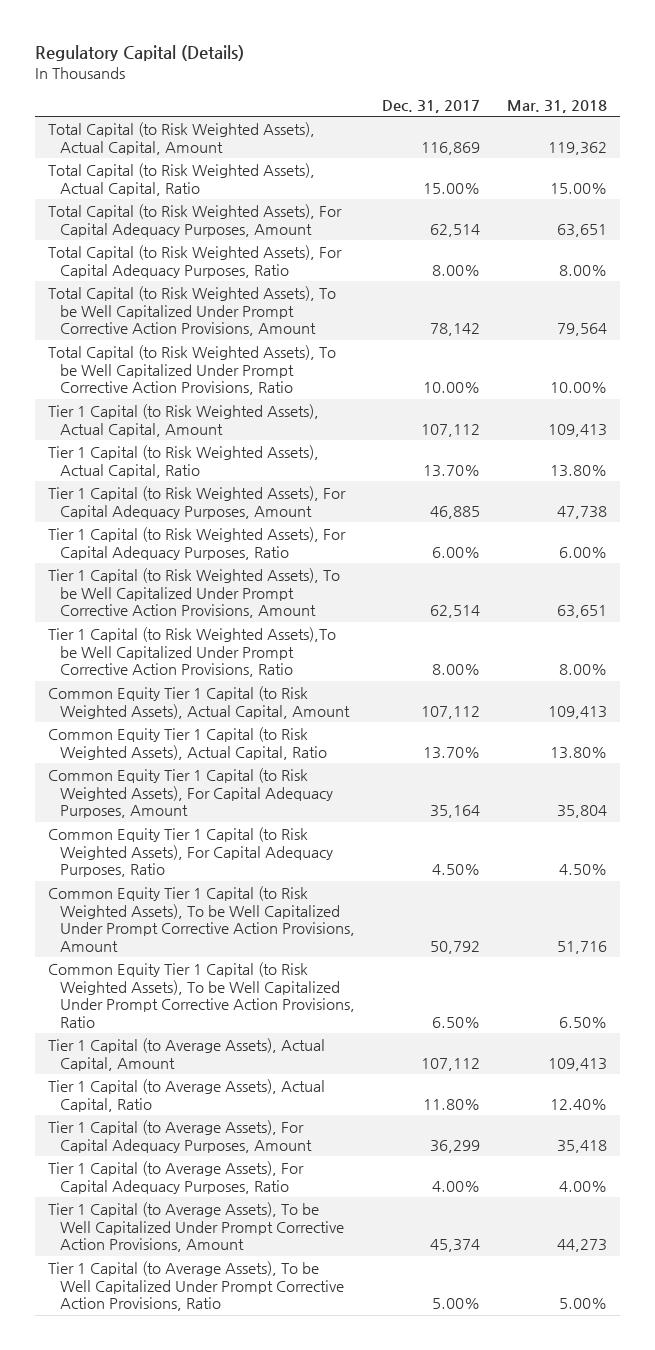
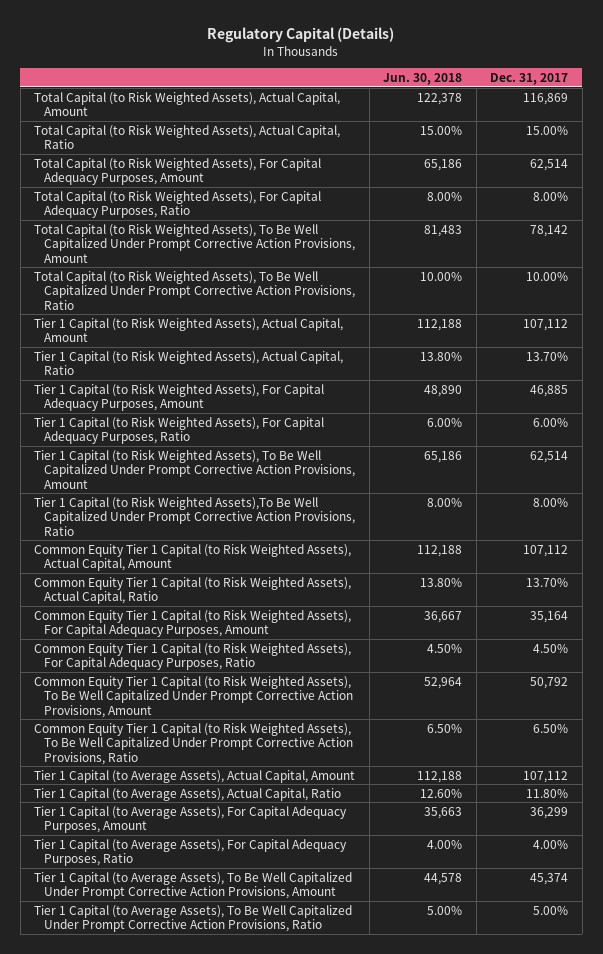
- | Dec. 31, 2017 | Mar. 31, 2018
+ | Jun. 30, 2018 | Dec. 31, 2017
- Total Capital (to Risk Weighted Assets), To be Well Capitalized Under Prompt Corrective Action Provisions, Amount | 78,142 | 79,564
- Total Capital (to Risk Weighted Assets), To be Well Capitalized Under Prompt Corrective Action Provisions, Ratio | 10.00% | 10.00%
+ Total Capital (to Risk Weighted Assets), To Be Well Capitalized Under Prompt Corrective Action Provisions, Amount | 81,483 | 78,142
+ Total Capital (to Risk Weighted Assets), To Be Well Capitalized Under Prompt Corrective Action Provisions, Ratio | 10.00% | 10.00%
- Tier 1 Capital (to Risk Weighted Assets), To be Well Capitalized Under Prompt Corrective Action Provisions, Amount | 62,514 | 63,651
- Tier 1 Capital (to Risk Weighted Assets),To be Well Capitalized Under Prompt Corrective Action Provisions, Ratio | 8.00% | 8.00%
+ Tier 1 Capital (to Risk Weighted Assets), To Be Well Capitalized Under Prompt Corrective Action Provisions, Amount | 65,186 | 62,514
+ Tier 1 Capital (to Risk Weighted Assets),To Be Well Capitalized Under Prompt Corrective Action Provisions, Ratio | 8.00% | 8.00%
- Common Equity Tier 1 Capital (to Risk Weighted Assets), To be Well Capitalized Under Prompt Corrective Action Provisions, Amount | 50,792 | 51,716
- Common Equity Tier 1 Capital (to Risk Weighted Assets), To be Well Capitalized Under Prompt Corrective Action Provisions, Ratio | 6.50% | 6.50%
+ Common Equity Tier 1 Capital (to Risk Weighted Assets), To Be Well Capitalized Under Prompt Corrective Action Provisions, Amount | 52,964 | 50,792
+ Common Equity Tier 1 Capital (to Risk Weighted Assets), To Be Well Capitalized Under Prompt Corrective Action Provisions, Ratio | 6.50% | 6.50%
- Tier 1 Capital (to Average Assets), To be Well Capitalized Under Prompt Corrective Action Provisions, Amount | 45,374 | 44,273
- Tier 1 Capital (to Average Assets), To be Well Capitalized Under Prompt Corrective Action Provisions, Ratio | 5.00% | 5.00%
+ Tier 1 Capital (to Average Assets), To Be Well Capitalized Under Prompt Corrective Action Provisions, Amount | 44,578 | 45,374
+ Tier 1 Capital (to Average Assets), To Be Well Capitalized Under Prompt Corrective Action Provisions, Ratio | 5.00% | 5.00%

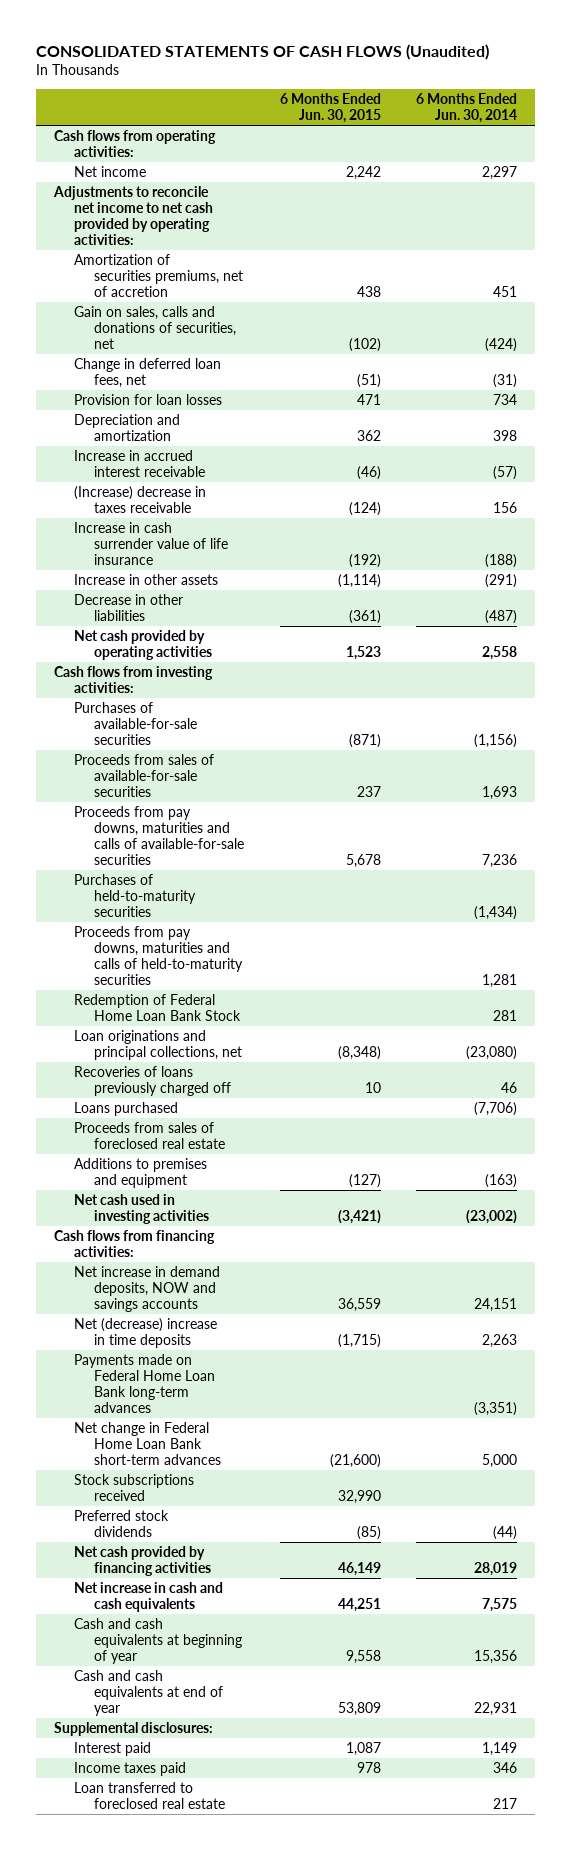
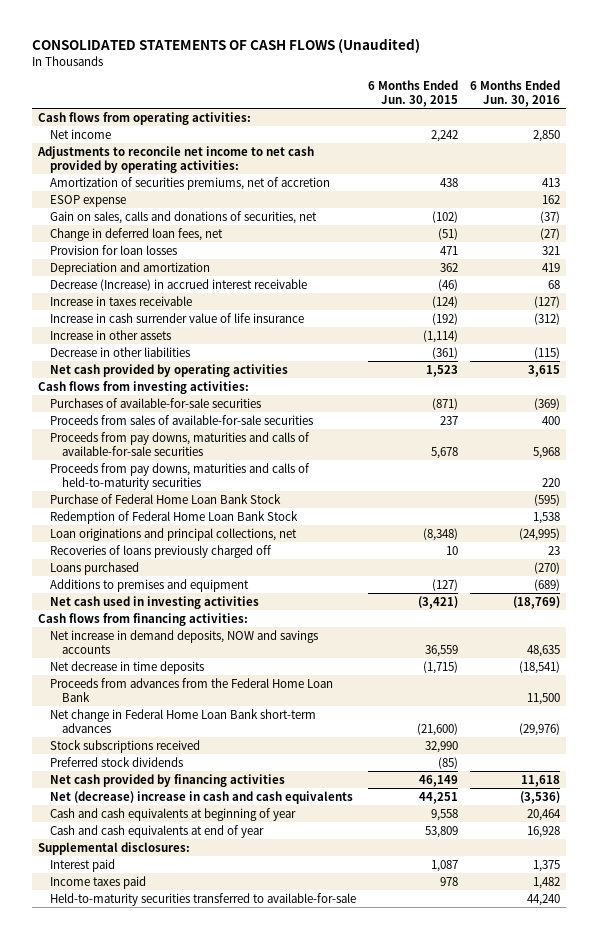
- | 6 Months Ended Jun. 30, 2015 | 6 Months Ended Jun. 30, 2014
+ | 6 Months Ended Jun. 30, 2015 | 6 Months Ended Jun. 30, 2016
+ ESOP expense | | 162
- Increase in accrued interest receivable | (46) | (57)
- (Increase) decrease in taxes receivable | (124) | 156
+ Decrease (Increase) in accrued interest receivable | (46) | 68
+ Increase in taxes receivable | (124) | (127)
- Purchases of held-to-maturity securities | | (1,434)
+ Purchase of Federal Home Loan Bank Stock | | (595)
- Proceeds from sales of foreclosed real estate
- Net (decrease) increase in time deposits | (1,715) | 2,263
- Payments made on Federal Home Loan Bank long-term advances | | (3,351)
+ Net decrease in time deposits | (1,715) | (18,541)
+ Proceeds from advances from the Federal Home Loan Bank | | 11,500
- Net increase in cash and cash equivalents | 44,251 | 7,575
+ Net (decrease) increase in cash and cash equivalents | 44,251 | (3,536)
- Loan transferred to foreclosed real estate | | 217
+ Held-to-maturity securities transferred to available-for-sale | | 44,240

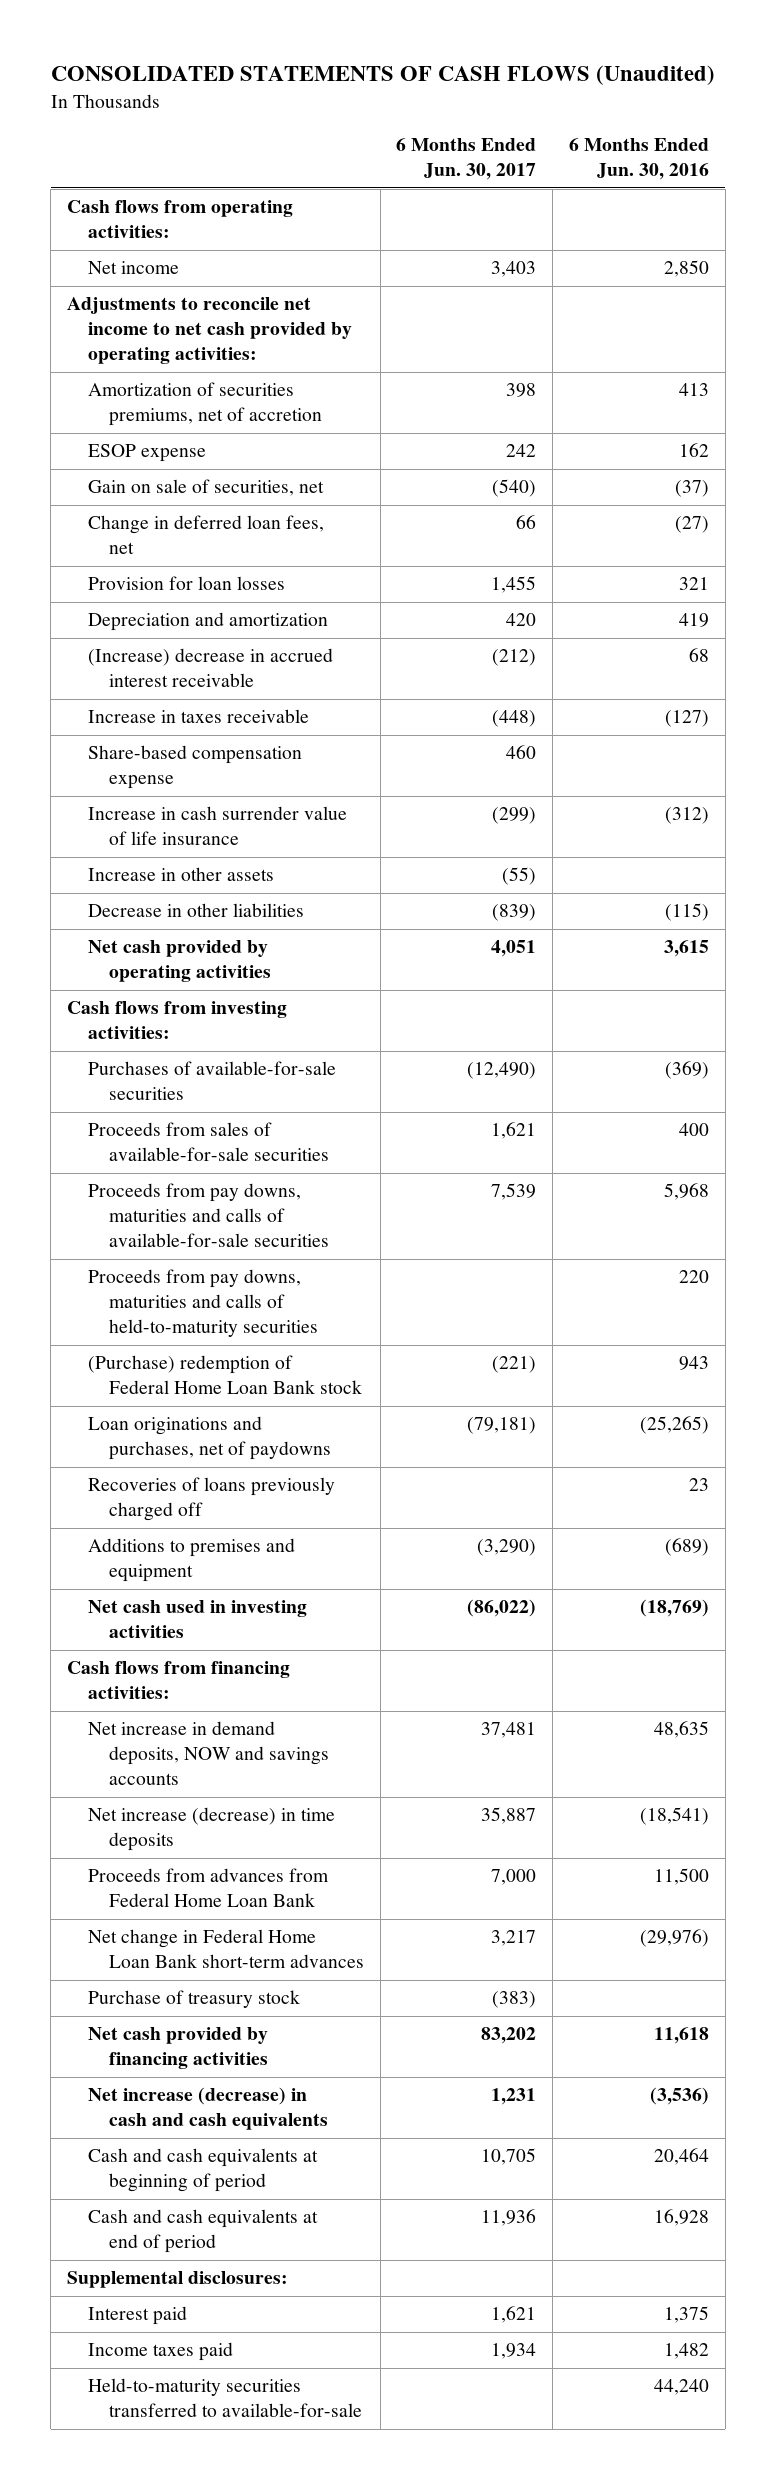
- | 6 Months Ended Jun. 30, 2015 | 6 Months Ended Jun. 30, 2016
+ | 6 Months Ended Jun. 30, 2017 | 6 Months Ended Jun. 30, 2016
- Gain on sales, calls and donations of securities, net | (102) | (37)
+ Gain on sale of securities, net | (540) | (37)
- Decrease (Increase) in accrued interest receivable | (46) | 68
+ (Increase) decrease in accrued interest receivable | (212) | 68
+ Share-based compensation expense | 460 |
- Purchase of Federal Home Loan Bank Stock | | (595)
- Redemption of Federal Home Loan Bank Stock | | 1,538
- Loan originations and principal collections, net | (8,348) | (24,995)
+ (Purchase) redemption of Federal Home Loan Bank stock | (221) | 943
+ Loan originations and purchases, net of paydowns | (79,181) | (25,265)
- Loans purchased | | (270)
- Net decrease in time deposits | (1,715) | (18,541)
- Proceeds from advances from the Federal Home Loan Bank | | 11,500
+ Net increase (decrease) in time deposits | 35,887 | (18,541)
+ Proceeds from advances from Federal Home Loan Bank | 7,000 | 11,500
- Stock subscriptions received | 32,990 |
- Preferred stock dividends | (85) |
+ Purchase of treasury stock | (383) |
- Net (decrease) increase in cash and cash equivalents | 44,251 | (3,536)
- Cash and cash equivalents at beginning of year | 9,558 | 20,464
- Cash and cash equivalents at end of year | 53,809 | 16,928
+ Net increase (decrease) in cash and cash equivalents | 1,231 | (3,536)
+ Cash and cash equivalents at beginning of period | 10,705 | 20,464
+ Cash and cash equivalents at end of period | 11,936 | 16,928

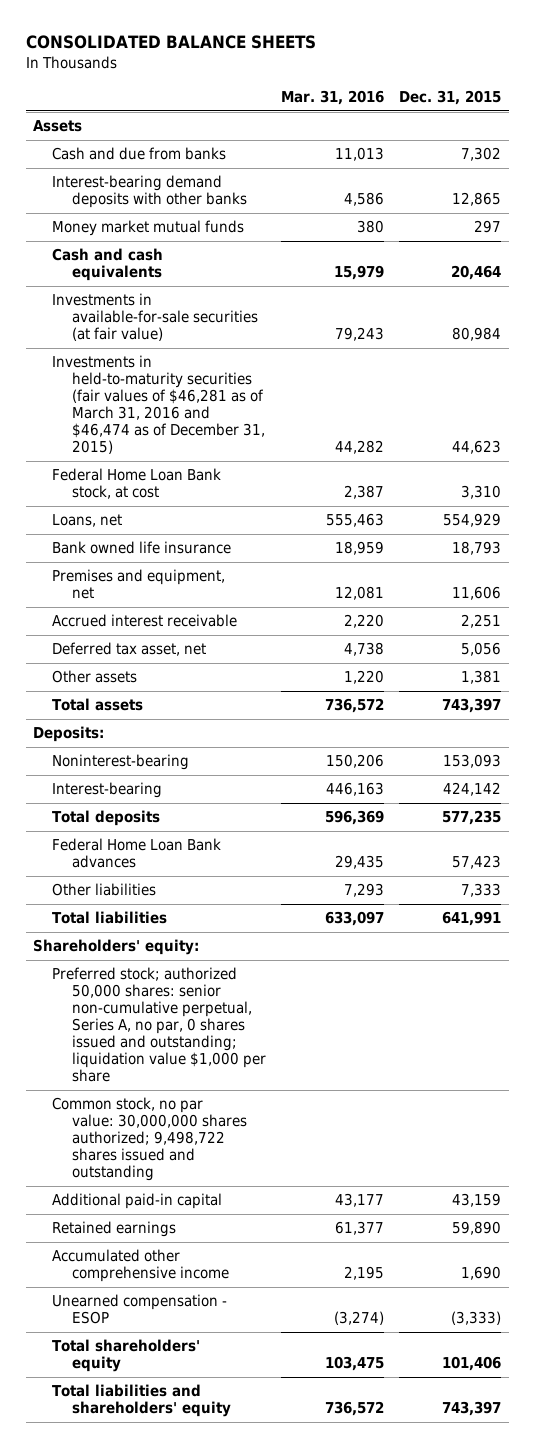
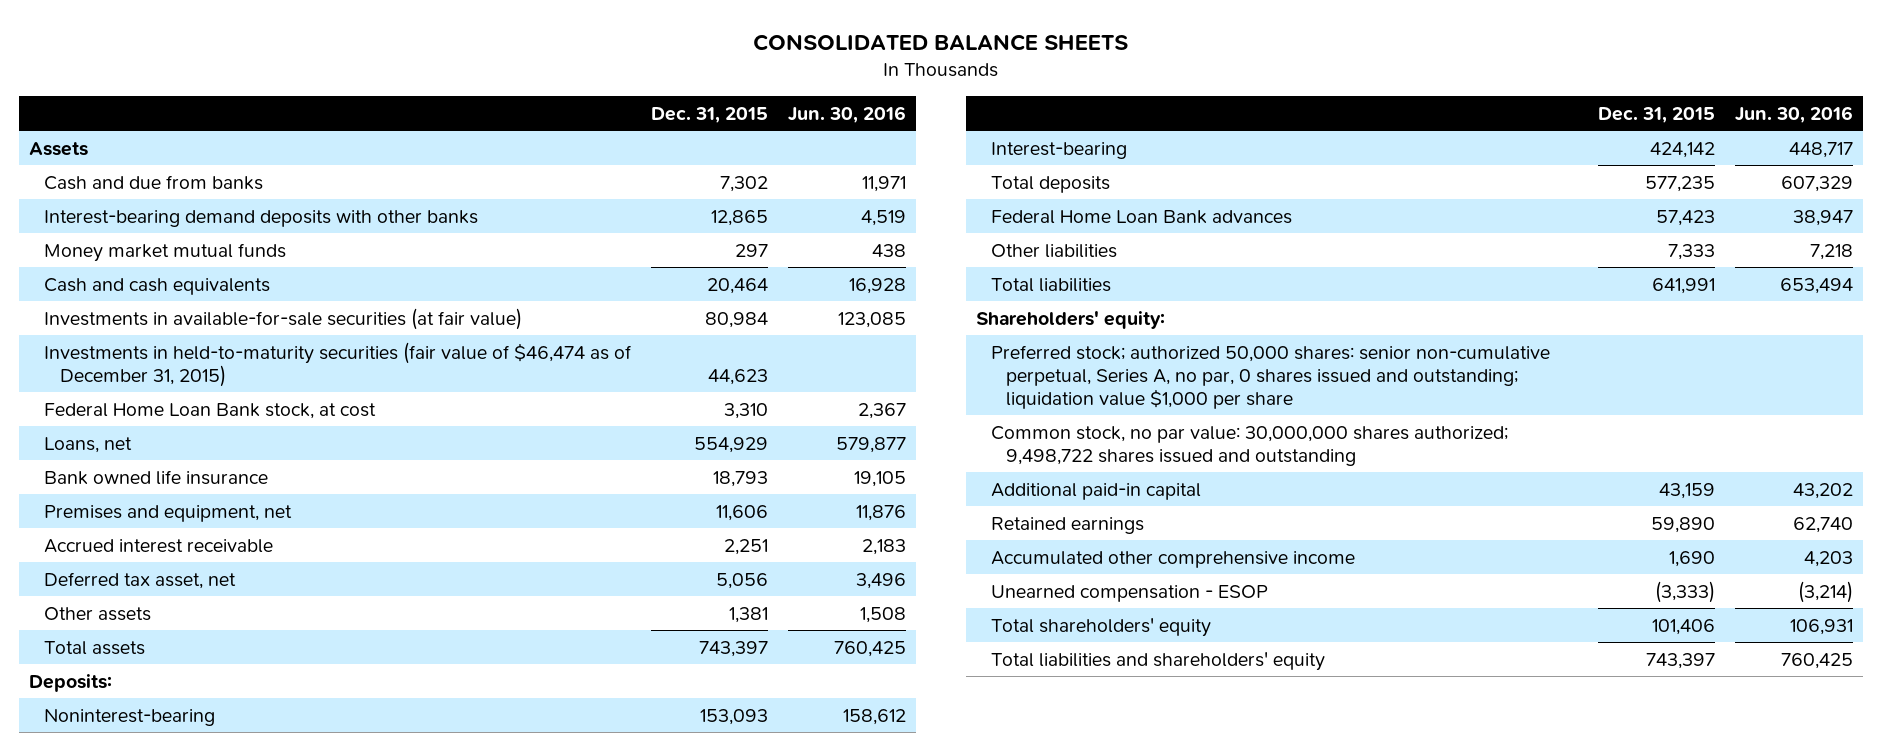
- | Mar. 31, 2016 | Dec. 31, 2015
+ | Dec. 31, 2015 | Jun. 30, 2016
- Investments in held-to-maturity securities (fair values of $46,281 as of March 31, 2016 and $46,474 as of December 31, 2015) | 44,282 | 44,623
+ Investments in held-to-maturity securities (fair value of $46,474 as of December 31, 2015) | 44,623 |

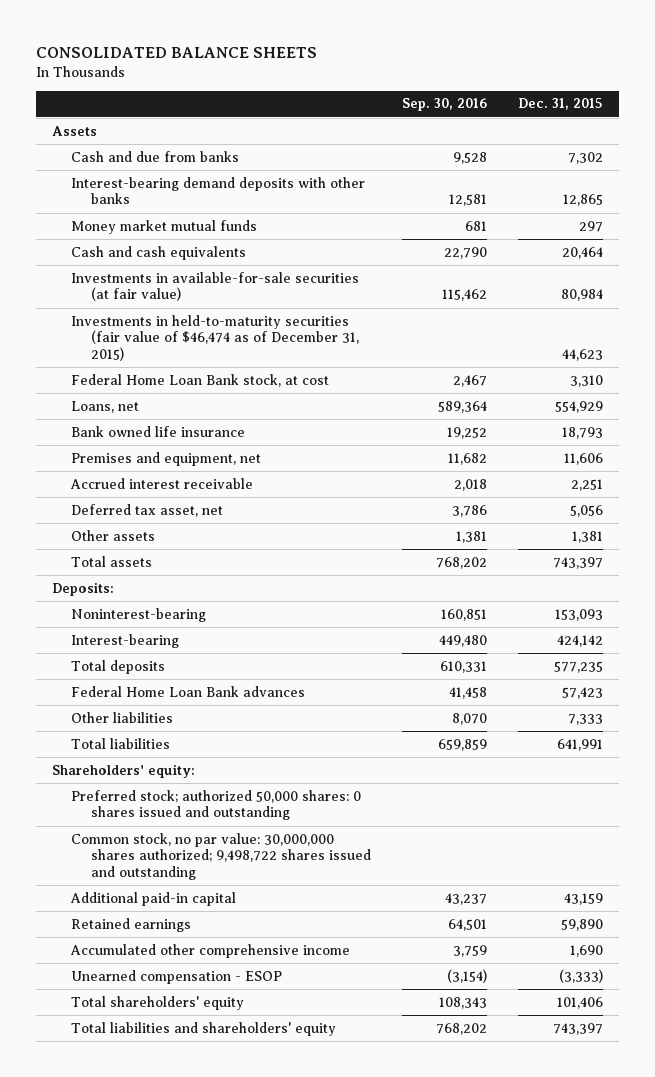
- | Dec. 31, 2015 | Jun. 30, 2016
+ | Sep. 30, 2016 | Dec. 31, 2015
- Preferred stock; authorized 50,000 shares: senior non-cumulative perpetual, Series A, no par, 0 shares issued and outstanding; liquidation value $1,000 per share
+ Preferred stock; authorized 50,000 shares: 0 shares issued and outstanding

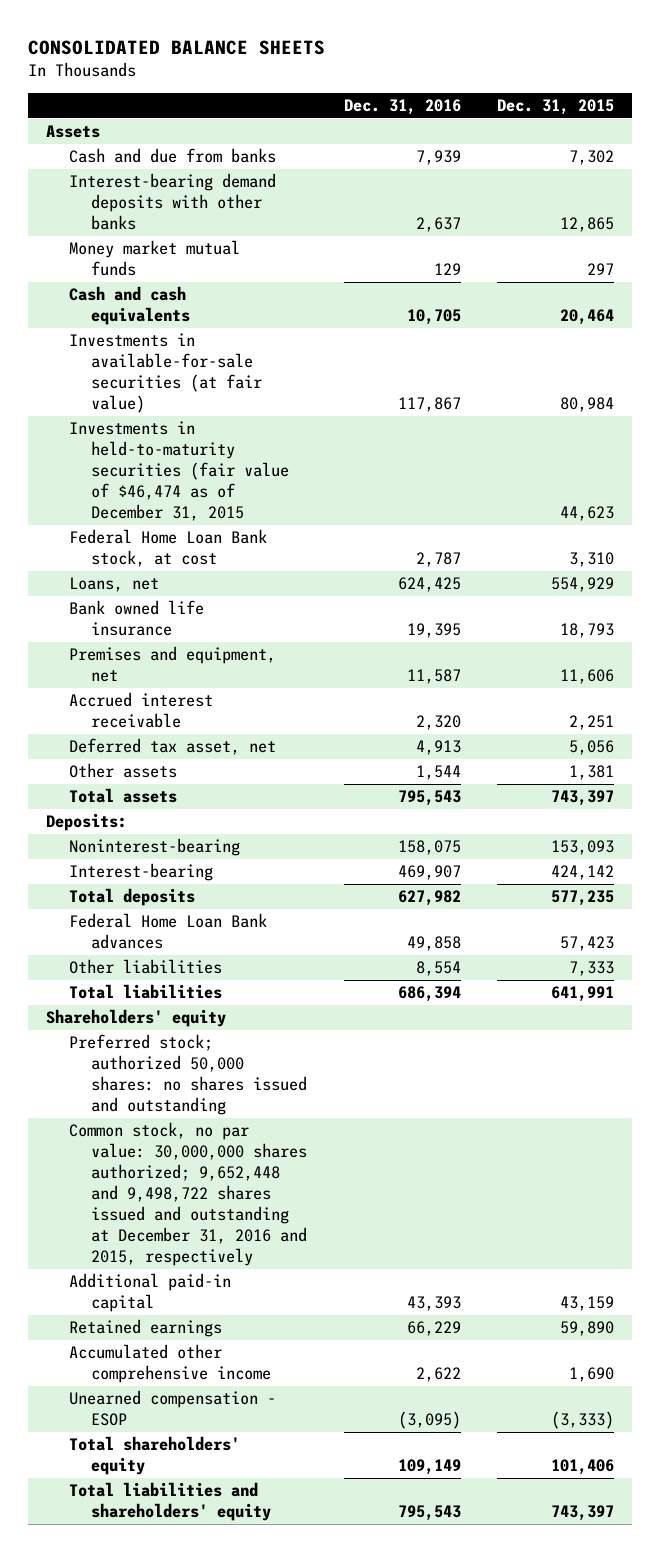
- | Sep. 30, 2016 | Dec. 31, 2015
+ | Dec. 31, 2016 | Dec. 31, 2015
- Investments in held-to-maturity securities (fair value of $46,474 as of December 31, 2015) | | 44,623
+ Investments in held-to-maturity securities (fair value of $46,474 as of December 31, 2015 | | 44,623
- Shareholders' equity:
- Preferred stock; authorized 50,000 shares: 0 shares issued and outstanding
- Common stock, no par value: 30,000,000 shares authorized; 9,498,722 shares issued and outstanding
+ Shareholders' equity
+ Preferred stock; authorized 50,000 shares: no shares issued and outstanding
+ Common stock, no par value: 30,000,000 shares authorized; 9,652,448 and 9,498,722 shares issued and outstanding at December 31, 2016 and 2015, respectively

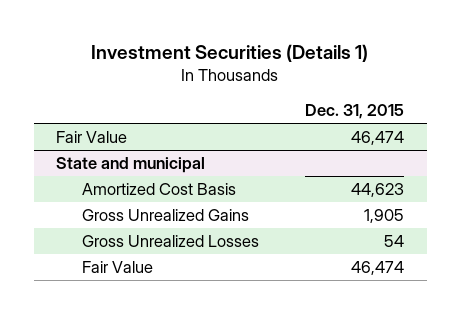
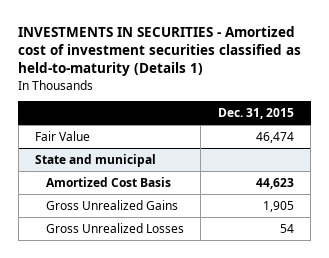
- Investment Securities (Details 1)
+ INVESTMENTS IN SECURITIES - Amortized cost of investment securities classified as held-to-maturity (Details 1)
@ State and municipal
- Fair Value | 46,474

